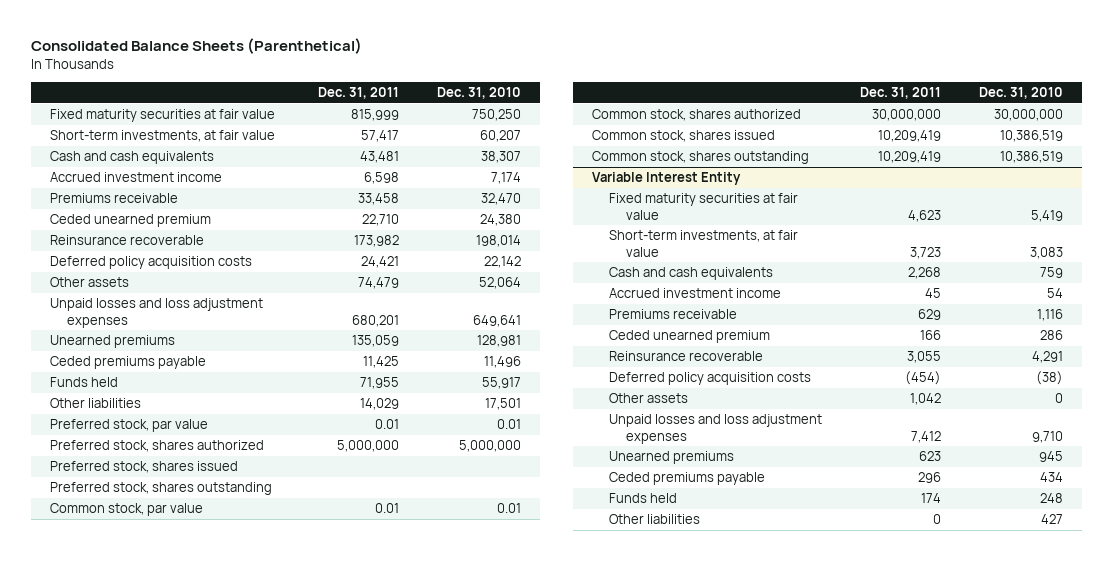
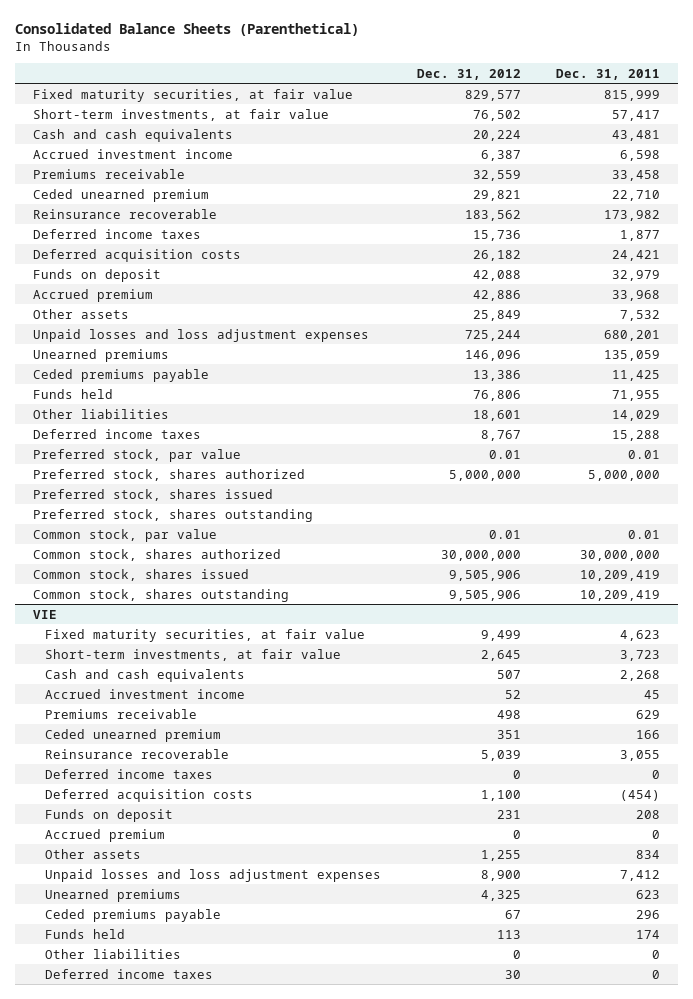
- | Dec. 31, 2011 | Dec. 31, 2010
+ | Dec. 31, 2012 | Dec. 31, 2011
- Fixed maturity securities at fair value | 815,999 | 750,250
+ Fixed maturity securities, at fair value | 829,577 | 815,999
- Deferred policy acquisition costs | 24,421 | 22,142
- Other assets | 74,479 | 52,064
+ Deferred income taxes | 15,736 | 1,877
+ Deferred acquisition costs | 26,182 | 24,421
+ Funds on deposit | 42,088 | 32,979
+ Accrued premium | 42,886 | 33,968
+ Other assets | 25,849 | 7,532
+ Deferred income taxes | 8,767 | 15,288
- Variable Interest Entity
- Fixed maturity securities at fair value | 4,623 | 5,419
+ VIE
+ Fixed maturity securities, at fair value | 9,499 | 4,623
- Deferred policy acquisition costs | (454) | (38)
- Other assets | 1,042 | 0
+ Deferred income taxes | 0 | 0
+ Deferred acquisition costs | 1,100 | (454)
+ Funds on deposit | 231 | 208
+ Accrued premium | 0 | 0
+ Other assets | 1,255 | 834
+ Deferred income taxes | 30 | 0

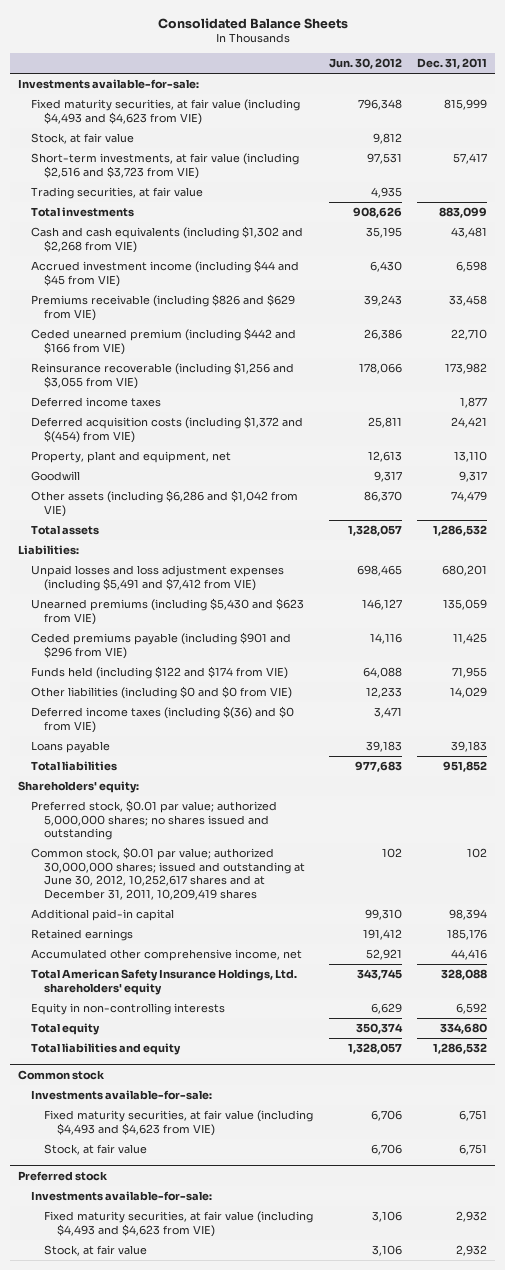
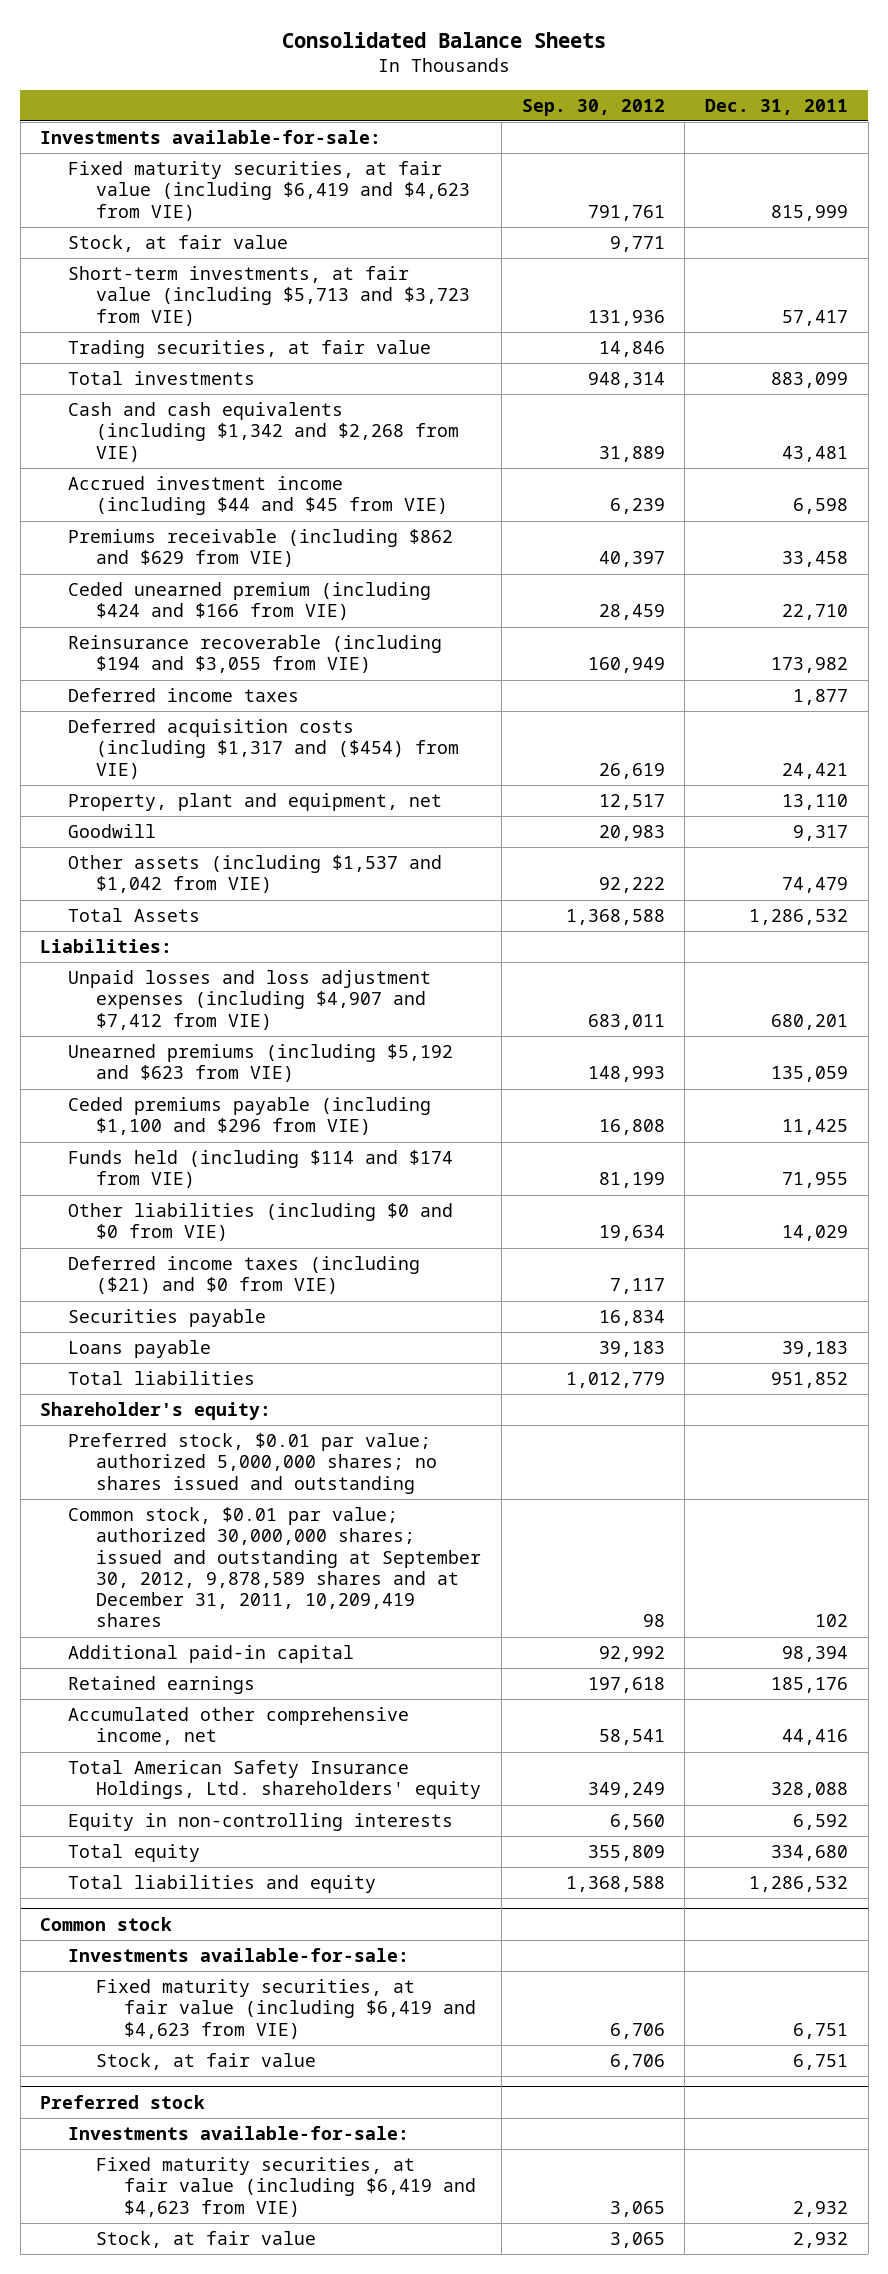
- | Jun. 30, 2012 | Dec. 31, 2011
+ | Sep. 30, 2012 | Dec. 31, 2011
- Fixed maturity securities, at fair value (including $4,493 and $4,623 from VIE) | 796,348 | 815,999
+ Fixed maturity securities, at fair value (including $6,419 and $4,623 from VIE) | 791,761 | 815,999
- Short-term investments, at fair value (including $2,516 and $3,723 from VIE) | 97,531 | 57,417
+ Short-term investments, at fair value (including $5,713 and $3,723 from VIE) | 131,936 | 57,417
- Cash and cash equivalents (including $1,302 and $2,268 from VIE) | 35,195 | 43,481
+ Cash and cash equivalents (including $1,342 and $2,268 from VIE) | 31,889 | 43,481
- Premiums receivable (including $826 and $629 from VIE) | 39,243 | 33,458
- Ceded unearned premium (including $442 and $166 from VIE) | 26,386 | 22,710
- Reinsurance recoverable (including $1,256 and $3,055 from VIE) | 178,066 | 173,982
+ Premiums receivable (including $862 and $629 from VIE) | 40,397 | 33,458
+ Ceded unearned premium (including $424 and $166 from VIE) | 28,459 | 22,710
+ Reinsurance recoverable (including $194 and $3,055 from VIE) | 160,949 | 173,982
- Deferred acquisition costs (including $1,372 and $(454) from VIE) | 25,811 | 24,421
+ Deferred acquisition costs (including $1,317 and ($454) from VIE) | 26,619 | 24,421
- Other assets (including $6,286 and $1,042 from VIE) | 86,370 | 74,479
- Total assets | 1,328,057 | 1,286,532
+ Other assets (including $1,537 and $1,042 from VIE) | 92,222 | 74,479
+ Total Assets | 1,368,588 | 1,286,532
- Unpaid losses and loss adjustment expenses (including $5,491 and $7,412 from VIE) | 698,465 | 680,201
- Unearned premiums (including $5,430 and $623 from VIE) | 146,127 | 135,059
- Ceded premiums payable (including $901 and $296 from VIE) | 14,116 | 11,425
- Funds held (including $122 and $174 from VIE) | 64,088 | 71,955
+ Unpaid losses and loss adjustment expenses (including $4,907 and $7,412 from VIE) | 683,011 | 680,201
+ Unearned premiums (including $5,192 and $623 from VIE) | 148,993 | 135,059
+ Ceded premiums payable (including $1,100 and $296 from VIE) | 16,808 | 11,425
+ Funds held (including $114 and $174 from VIE) | 81,199 | 71,955
- Deferred income taxes (including $(36) and $0 from VIE) | 3,471 |
+ Deferred income taxes (including ($21) and $0 from VIE) | 7,117 |
+ Securities payable | 16,834 |
- Shareholders' equity:
+ Shareholder's equity:
- Common stock, $0.01 par value; authorized 30,000,000 shares; issued and outstanding at June 30, 2012, 10,252,617 shares and at December 31, 2011, 10,209,419 shares | 102 | 102
+ Common stock, $0.01 par value; authorized 30,000,000 shares; issued and outstanding at September 30, 2012, 9,878,589 shares and at December 31, 2011, 10,209,419 shares | 98 | 102
@ Common stock
- Fixed maturity securities, at fair value (including $4,493 and $4,623 from VIE) | 6,706 | 6,751
+ Fixed maturity securities, at fair value (including $6,419 and $4,623 from VIE) | 6,706 | 6,751
@ Preferred stock
- Fixed maturity securities, at fair value (including $4,493 and $4,623 from VIE) | 3,106 | 2,932
+ Fixed maturity securities, at fair value (including $6,419 and $4,623 from VIE) | 3,065 | 2,932

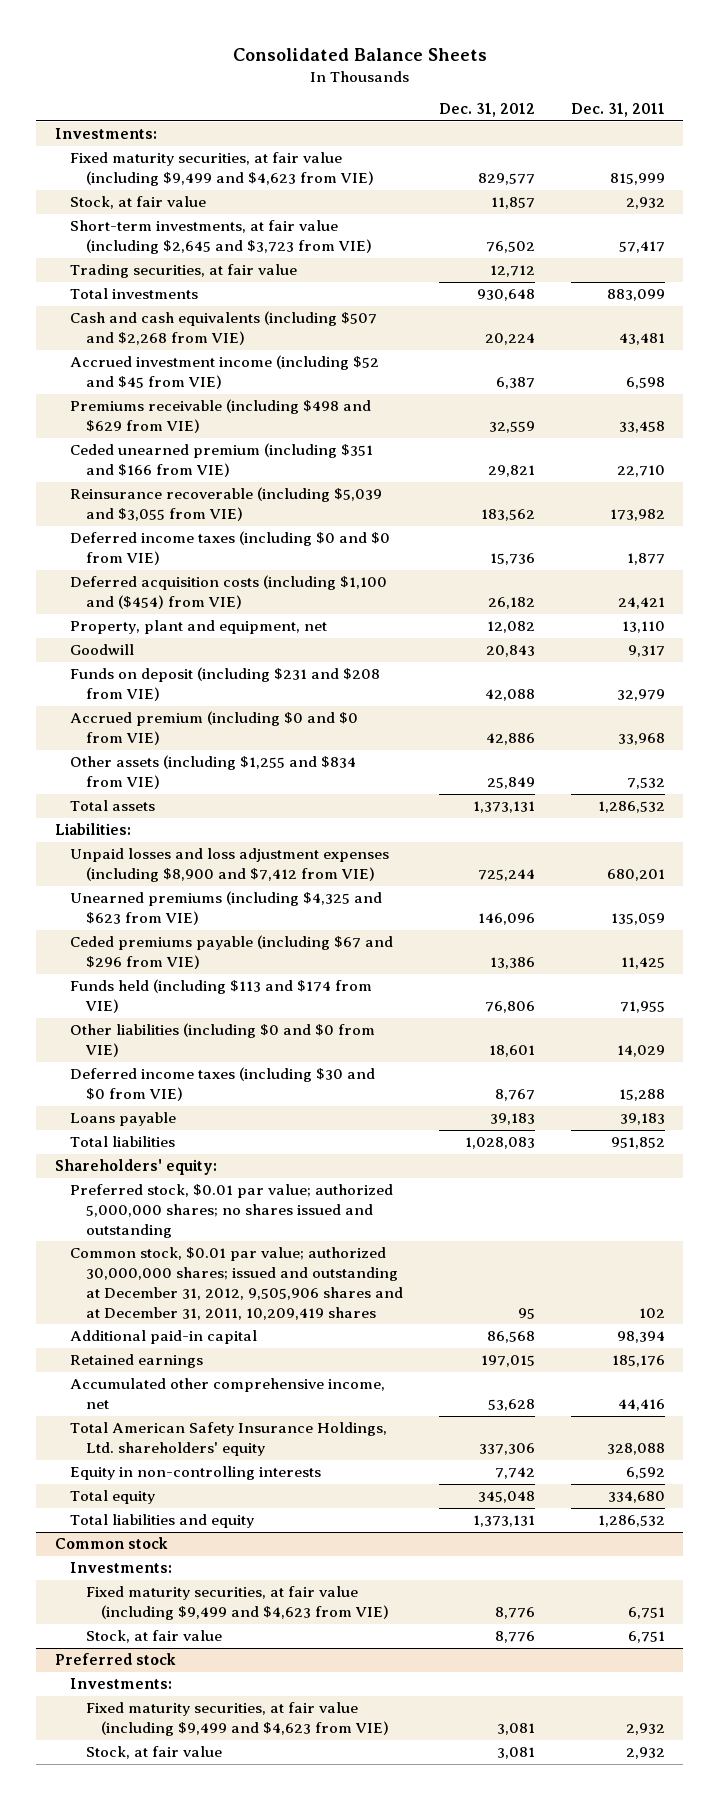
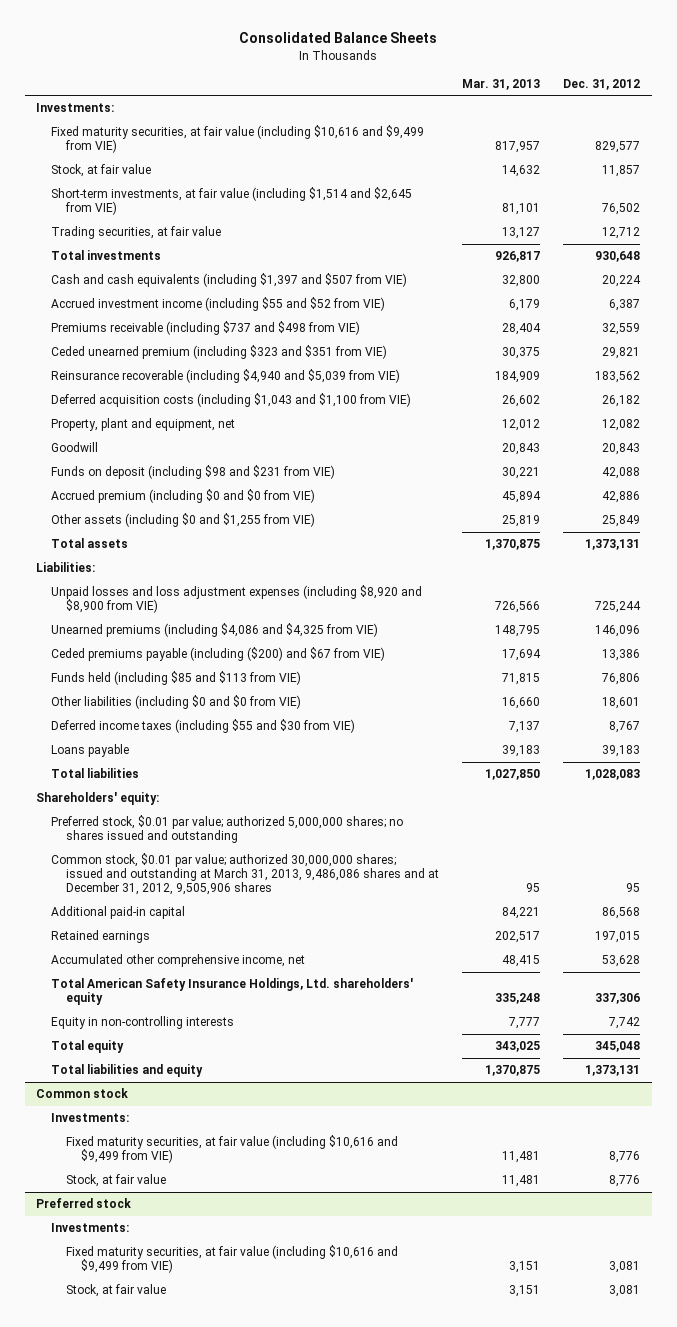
- | Dec. 31, 2012 | Dec. 31, 2011
+ | Mar. 31, 2013 | Dec. 31, 2012
- Fixed maturity securities, at fair value (including $9,499 and $4,623 from VIE) | 829,577 | 815,999
+ Fixed maturity securities, at fair value (including $10,616 and $9,499 from VIE) | 817,957 | 829,577
- Short-term investments, at fair value (including $2,645 and $3,723 from VIE) | 76,502 | 57,417
+ Short-term investments, at fair value (including $1,514 and $2,645 from VIE) | 81,101 | 76,502
- Cash and cash equivalents (including $507 and $2,268 from VIE) | 20,224 | 43,481
- Accrued investment income (including $52 and $45 from VIE) | 6,387 | 6,598
- Premiums receivable (including $498 and $629 from VIE) | 32,559 | 33,458
- Ceded unearned premium (including $351 and $166 from VIE) | 29,821 | 22,710
- Reinsurance recoverable (including $5,039 and $3,055 from VIE) | 183,562 | 173,982
- Deferred income taxes (including $0 and $0 from VIE) | 15,736 | 1,877
- Deferred acquisition costs (including $1,100 and ($454) from VIE) | 26,182 | 24,421
+ Cash and cash equivalents (including $1,397 and $507 from VIE) | 32,800 | 20,224
+ Accrued investment income (including $55 and $52 from VIE) | 6,179 | 6,387
+ Premiums receivable (including $737 and $498 from VIE) | 28,404 | 32,559
+ Ceded unearned premium (including $323 and $351 from VIE) | 30,375 | 29,821
+ Reinsurance recoverable (including $4,940 and $5,039 from VIE) | 184,909 | 183,562
+ Deferred acquisition costs (including $1,043 and $1,100 from VIE) | 26,602 | 26,182
- Funds on deposit (including $231 and $208 from VIE) | 42,088 | 32,979
+ Funds on deposit (including $98 and $231 from VIE) | 30,221 | 42,088
- Other assets (including $1,255 and $834 from VIE) | 25,849 | 7,532
+ Other assets (including $0 and $1,255 from VIE) | 25,819 | 25,849
- Unpaid losses and loss adjustment expenses (including $8,900 and $7,412 from VIE) | 725,244 | 680,201
- Unearned premiums (including $4,325 and $623 from VIE) | 146,096 | 135,059
- Ceded premiums payable (including $67 and $296 from VIE) | 13,386 | 11,425
- Funds held (including $113 and $174 from VIE) | 76,806 | 71,955
+ Unpaid losses and loss adjustment expenses (including $8,920 and $8,900 from VIE) | 726,566 | 725,244
+ Unearned premiums (including $4,086 and $4,325 from VIE) | 148,795 | 146,096
+ Ceded premiums payable (including ($200) and $67 from VIE) | 17,694 | 13,386
+ Funds held (including $85 and $113 from VIE) | 71,815 | 76,806
- Deferred income taxes (including $30 and $0 from VIE) | 8,767 | 15,288
+ Deferred income taxes (including $55 and $30 from VIE) | 7,137 | 8,767
- Common stock, $0.01 par value; authorized 30,000,000 shares; issued and outstanding at December 31, 2012, 9,505,906 shares and at December 31, 2011, 10,209,419 shares | 95 | 102
+ Common stock, $0.01 par value; authorized 30,000,000 shares; issued and outstanding at March 31, 2013, 9,486,086 shares and at December 31, 2012, 9,505,906 shares | 95 | 95
@ Common stock
- Fixed maturity securities, at fair value (including $9,499 and $4,623 from VIE) | 8,776 | 6,751
+ Fixed maturity securities, at fair value (including $10,616 and $9,499 from VIE) | 11,481 | 8,776
@ Preferred stock
- Fixed maturity securities, at fair value (including $9,499 and $4,623 from VIE) | 3,081 | 2,932
+ Fixed maturity securities, at fair value (including $10,616 and $9,499 from VIE) | 3,151 | 3,081

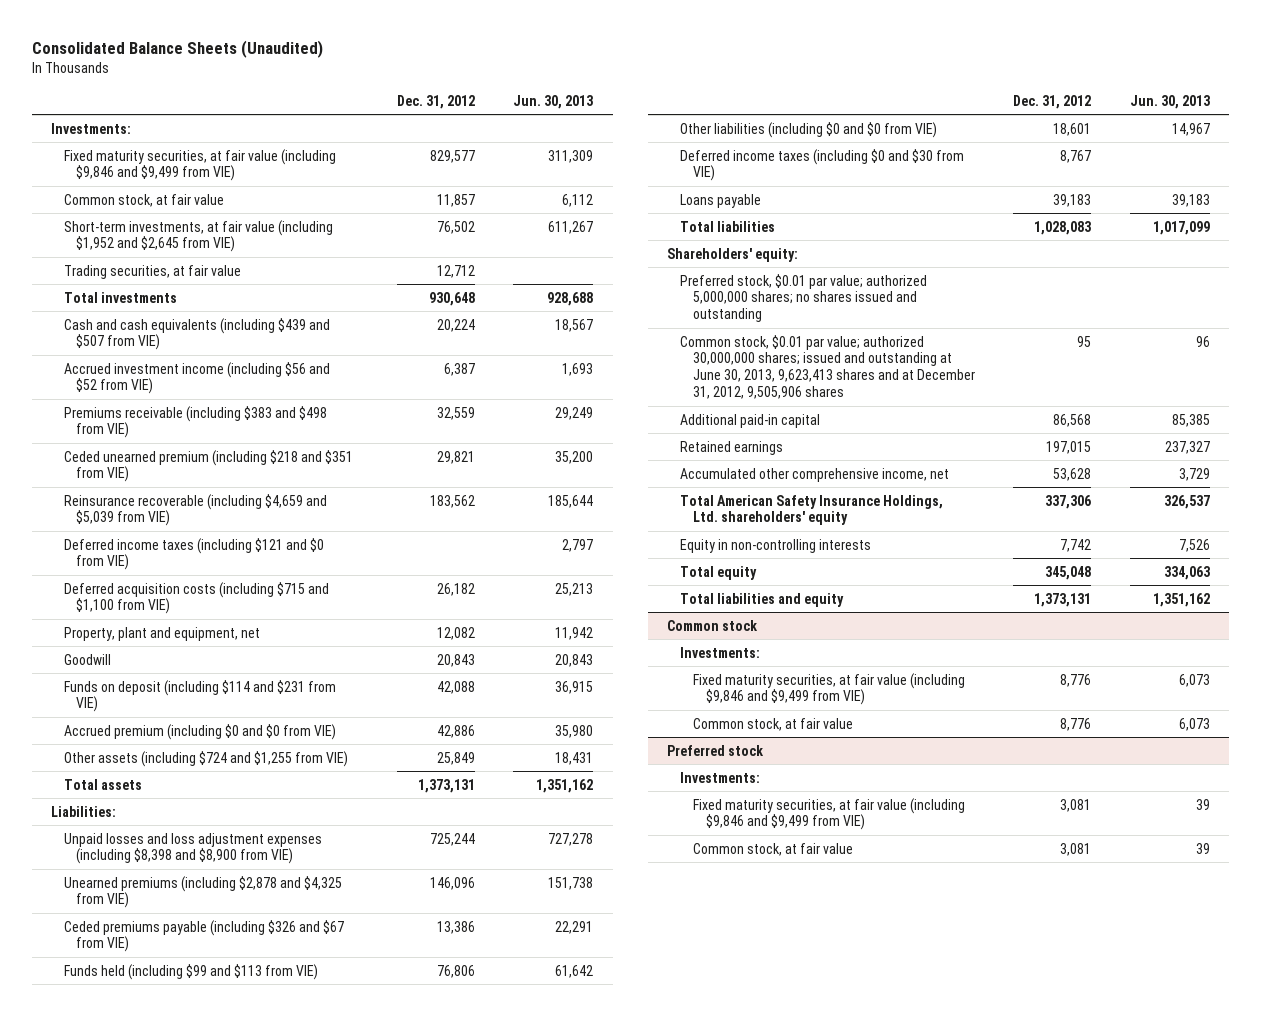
- Consolidated Balance Sheets
+ Consolidated Balance Sheets (Unaudited)
- | Mar. 31, 2013 | Dec. 31, 2012
+ | Dec. 31, 2012 | Jun. 30, 2013
- Fixed maturity securities, at fair value (including $10,616 and $9,499 from VIE) | 817,957 | 829,577
- Stock, at fair value | 14,632 | 11,857
- Short-term investments, at fair value (including $1,514 and $2,645 from VIE) | 81,101 | 76,502
+ Fixed maturity securities, at fair value (including $9,846 and $9,499 from VIE) | 829,577 | 311,309
+ Common stock, at fair value | 11,857 | 6,112
+ Short-term investments, at fair value (including $1,952 and $2,645 from VIE) | 76,502 | 611,267
- Cash and cash equivalents (including $1,397 and $507 from VIE) | 32,800 | 20,224
- Accrued investment income (including $55 and $52 from VIE) | 6,179 | 6,387
- Premiums receivable (including $737 and $498 from VIE) | 28,404 | 32,559
- Ceded unearned premium (including $323 and $351 from VIE) | 30,375 | 29,821
- Reinsurance recoverable (including $4,940 and $5,039 from VIE) | 184,909 | 183,562
- Deferred acquisition costs (including $1,043 and $1,100 from VIE) | 26,602 | 26,182
+ Cash and cash equivalents (including $439 and $507 from VIE) | 20,224 | 18,567
+ Accrued investment income (including $56 and $52 from VIE) | 6,387 | 1,693
+ Premiums receivable (including $383 and $498 from VIE) | 32,559 | 29,249
+ Ceded unearned premium (including $218 and $351 from VIE) | 29,821 | 35,200
+ Reinsurance recoverable (including $4,659 and $5,039 from VIE) | 183,562 | 185,644
+ Deferred income taxes (including $121 and $0 from VIE) | | 2,797
+ Deferred acquisition costs (including $715 and $1,100 from VIE) | 26,182 | 25,213
- Funds on deposit (including $98 and $231 from VIE) | 30,221 | 42,088
+ Funds on deposit (including $114 and $231 from VIE) | 42,088 | 36,915
- Other assets (including $0 and $1,255 from VIE) | 25,819 | 25,849
+ Other assets (including $724 and $1,255 from VIE) | 25,849 | 18,431
- Unpaid losses and loss adjustment expenses (including $8,920 and $8,900 from VIE) | 726,566 | 725,244
- Unearned premiums (including $4,086 and $4,325 from VIE) | 148,795 | 146,096
- Ceded premiums payable (including ($200) and $67 from VIE) | 17,694 | 13,386
- Funds held (including $85 and $113 from VIE) | 71,815 | 76,806
+ Unpaid losses and loss adjustment expenses (including $8,398 and $8,900 from VIE) | 725,244 | 727,278
+ Unearned premiums (including $2,878 and $4,325 from VIE) | 146,096 | 151,738
+ Ceded premiums payable (including $326 and $67 from VIE) | 13,386 | 22,291
+ Funds held (including $99 and $113 from VIE) | 76,806 | 61,642
- Deferred income taxes (including $55 and $30 from VIE) | 7,137 | 8,767
+ Deferred income taxes (including $0 and $30 from VIE) | 8,767 |
- Common stock, $0.01 par value; authorized 30,000,000 shares; issued and outstanding at March 31, 2013, 9,486,086 shares and at December 31, 2012, 9,505,906 shares | 95 | 95
+ Common stock, $0.01 par value; authorized 30,000,000 shares; issued and outstanding at June 30, 2013, 9,623,413 shares and at December 31, 2012, 9,505,906 shares | 95 | 96
@ Common stock
- Fixed maturity securities, at fair value (including $10,616 and $9,499 from VIE) | 11,481 | 8,776
- Stock, at fair value | 11,481 | 8,776
+ Fixed maturity securities, at fair value (including $9,846 and $9,499 from VIE) | 8,776 | 6,073
+ Common stock, at fair value | 8,776 | 6,073
@ Preferred stock
- Fixed maturity securities, at fair value (including $10,616 and $9,499 from VIE) | 3,151 | 3,081
- Stock, at fair value | 3,151 | 3,081
+ Fixed maturity securities, at fair value (including $9,846 and $9,499 from VIE) | 3,081 | 39
+ Common stock, at fair value | 3,081 | 39

